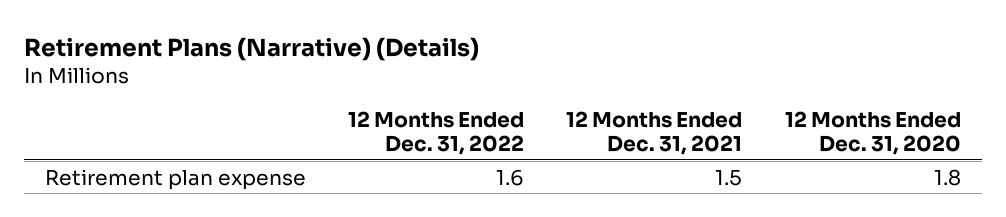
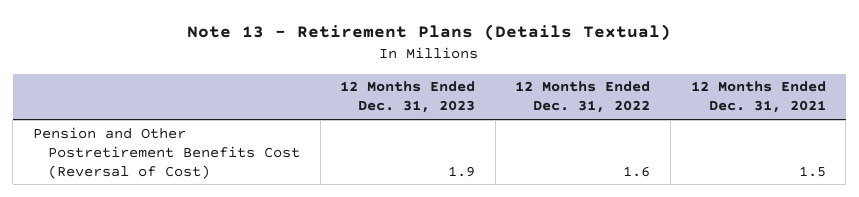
- Retirement Plans (Narrative) (Details)
+ Note 13 - Retirement Plans (Details Textual)
- | 12 Months Ended Dec. 31, 2022 | 12 Months Ended Dec. 31, 2021 | 12 Months Ended Dec. 31, 2020
+ | 12 Months Ended Dec. 31, 2023 | 12 Months Ended Dec. 31, 2022 | 12 Months Ended Dec. 31, 2021
- Retirement plan expense | 1.6 | 1.5 | 1.8
+ Pension and Other Postretirement Benefits Cost (Reversal of Cost) | 1.9 | 1.6 | 1.5

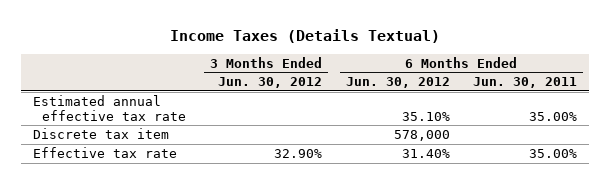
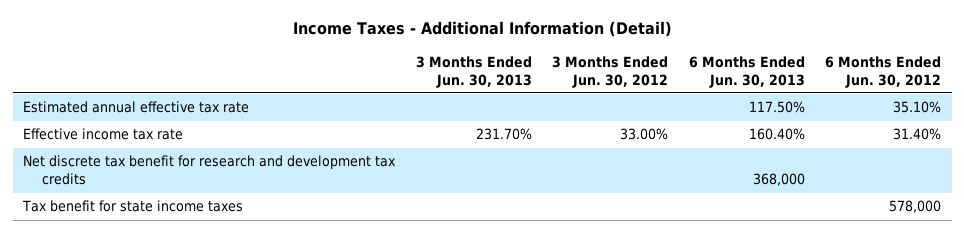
- Income Taxes (Details Textual)
+ Income Taxes - Additional Information (Detail)
- | 3 Months Ended Jun. 30, 2012 | 6 Months Ended Jun. 30, 2012 | 6 Months Ended Jun. 30, 2011
+ | 3 Months Ended Jun. 30, 2013 | 3 Months Ended Jun. 30, 2012 | 6 Months Ended Jun. 30, 2013 | 6 Months Ended Jun. 30, 2012
- Discrete tax item | | 578,000 |
- Effective tax rate | 32.90% | 31.40% | 35.00%
+ Effective income tax rate | 231.70% | 33.00% | 160.40% | 31.40%
+ Net discrete tax benefit for research and development tax credits | | | 368,000 |
+ Tax benefit for state income taxes | | | | 578,000

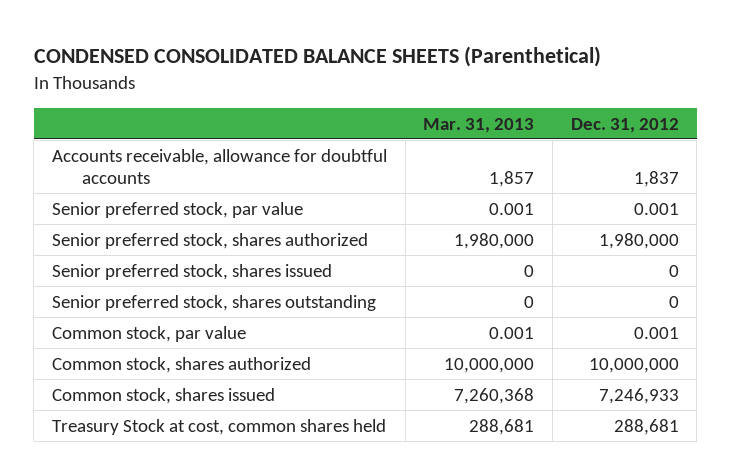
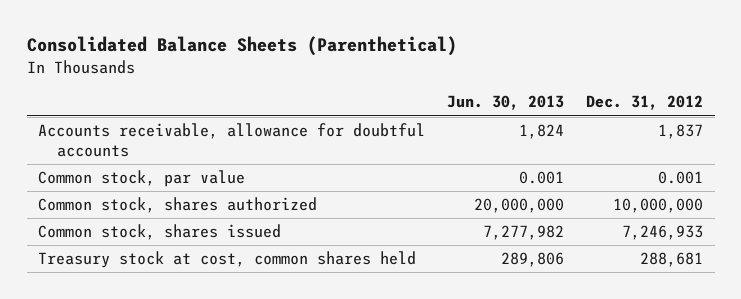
- CONDENSED CONSOLIDATED BALANCE SHEETS (Parenthetical)
+ Consolidated Balance Sheets (Parenthetical)
- | Mar. 31, 2013 | Dec. 31, 2012
+ | Jun. 30, 2013 | Dec. 31, 2012
- Senior preferred stock, par value | 0.001 | 0.001
- Senior preferred stock, shares authorized | 1,980,000 | 1,980,000
- Senior preferred stock, shares issued | 0 | 0
- Senior preferred stock, shares outstanding | 0 | 0
- Treasury Stock at cost, common shares held | 288,681 | 288,681
+ Treasury stock at cost, common shares held | 289,806 | 288,681

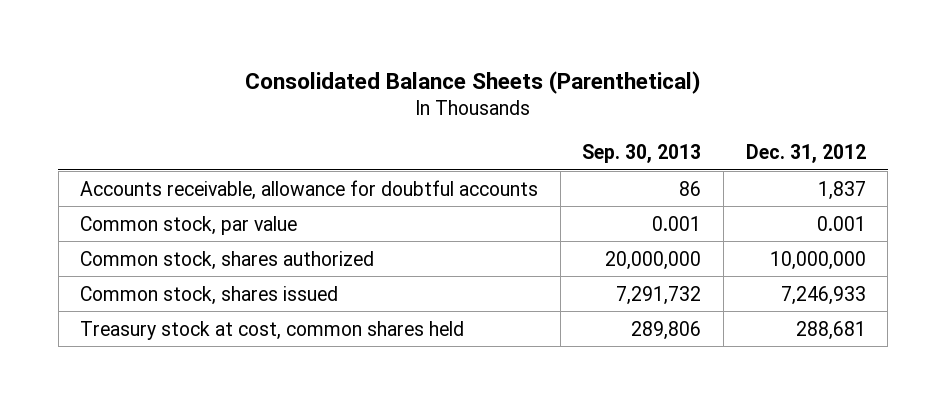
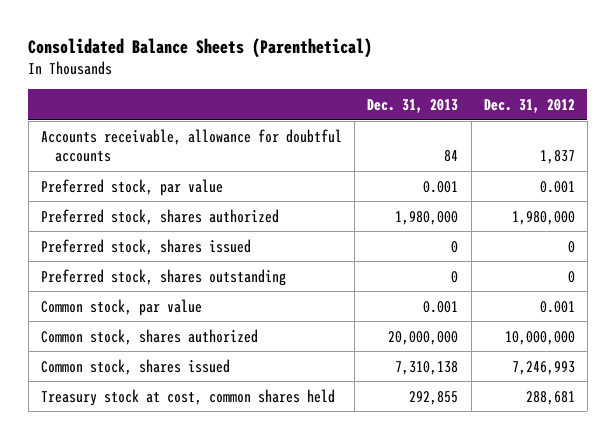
- | Sep. 30, 2013 | Dec. 31, 2012
+ | Dec. 31, 2013 | Dec. 31, 2012
+ Preferred stock, par value | 0.001 | 0.001
+ Preferred stock, shares authorized | 1,980,000 | 1,980,000
+ Preferred stock, shares issued | 0 | 0
+ Preferred stock, shares outstanding | 0 | 0
- Common stock, shares issued | 7,291,732 | 7,246,933
+ Common stock, shares issued | 7,310,138 | 7,246,993

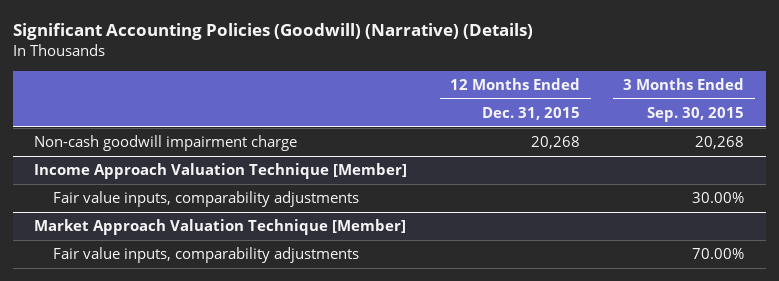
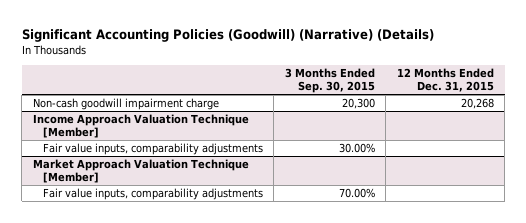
- | 12 Months Ended Dec. 31, 2015 | 3 Months Ended Sep. 30, 2015
+ | 3 Months Ended Sep. 30, 2015 | 12 Months Ended Dec. 31, 2015
- Non-cash goodwill impairment charge | 20,268 | 20,268
+ Non-cash goodwill impairment charge | 20,300 | 20,268

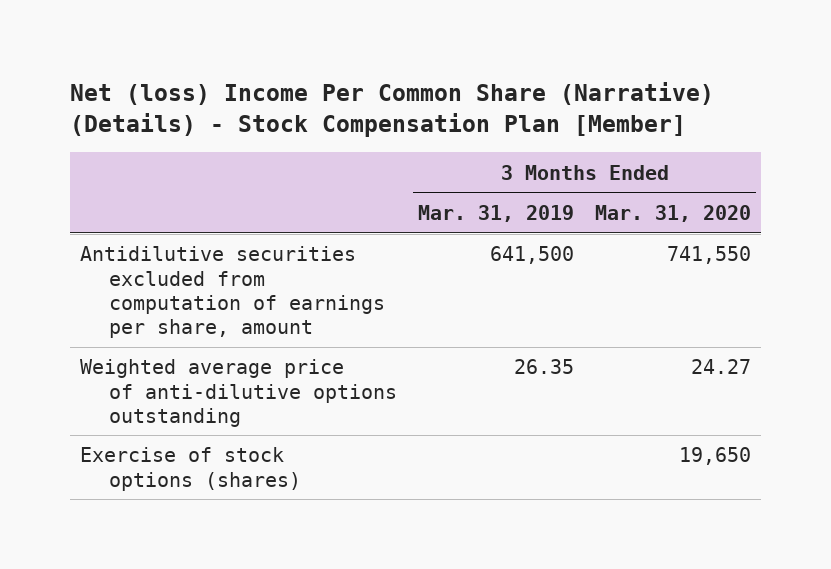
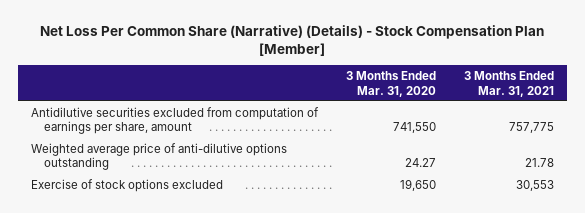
- Net (loss) Income Per Common Share (Narrative) (Details) - Stock Compensation Plan [Member]
+ Net Loss Per Common Share (Narrative) (Details) - Stock Compensation Plan [Member]
- | 3 Months Ended Mar. 31, 2019 | 3 Months Ended Mar. 31, 2020
+ | 3 Months Ended Mar. 31, 2020 | 3 Months Ended Mar. 31, 2021
- Exercise of stock options (shares) | | 19,650
+ Exercise of stock options excluded | 19,650 | 30,553

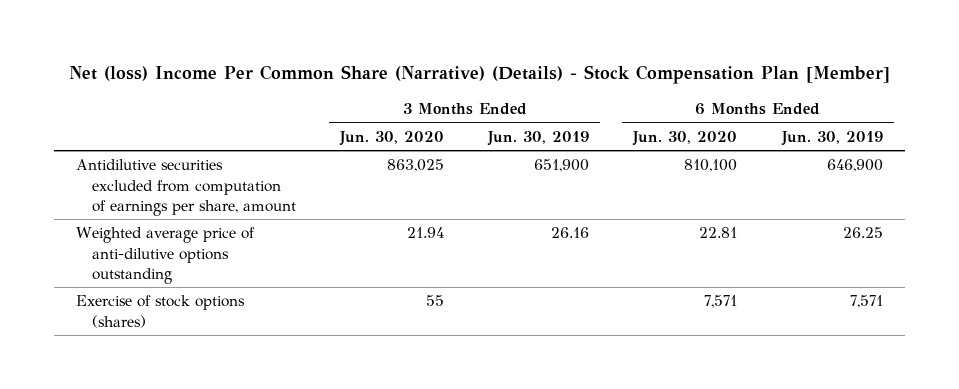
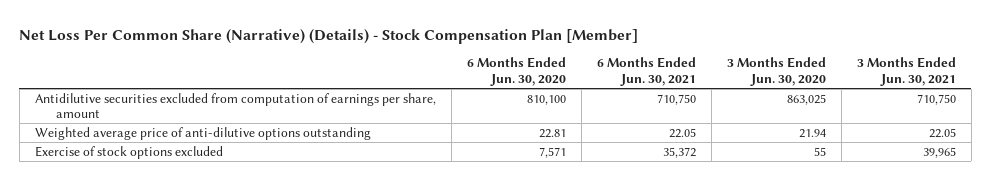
- Net (loss) Income Per Common Share (Narrative) (Details) - Stock Compensation Plan [Member]
+ Net Loss Per Common Share (Narrative) (Details) - Stock Compensation Plan [Member]
- | 3 Months Ended Jun. 30, 2020 | 3 Months Ended Jun. 30, 2019 | 6 Months Ended Jun. 30, 2020 | 6 Months Ended Jun. 30, 2019
+ | 6 Months Ended Jun. 30, 2020 | 6 Months Ended Jun. 30, 2021 | 3 Months Ended Jun. 30, 2020 | 3 Months Ended Jun. 30, 2021
- Exercise of stock options (shares) | 55 | | 7,571 | 7,571
+ Exercise of stock options excluded | 7,571 | 35,372 | 55 | 39,965

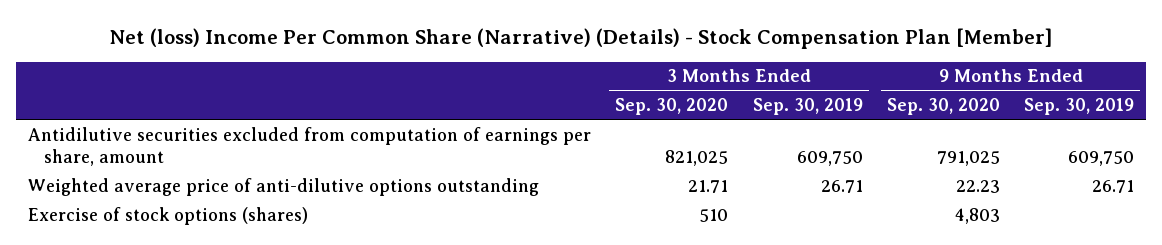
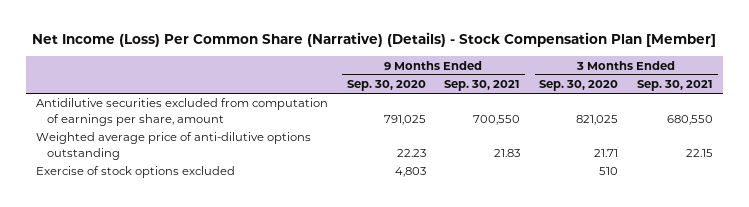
- Net (loss) Income Per Common Share (Narrative) (Details) - Stock Compensation Plan [Member]
+ Net Income (Loss) Per Common Share (Narrative) (Details) - Stock Compensation Plan [Member]
- | 3 Months Ended Sep. 30, 2020 | 3 Months Ended Sep. 30, 2019 | 9 Months Ended Sep. 30, 2020 | 9 Months Ended Sep. 30, 2019
+ | 9 Months Ended Sep. 30, 2020 | 9 Months Ended Sep. 30, 2021 | 3 Months Ended Sep. 30, 2020 | 3 Months Ended Sep. 30, 2021
- Exercise of stock options (shares) | 510 | | 4,803 |
+ Exercise of stock options excluded | 4,803 | | 510 |

